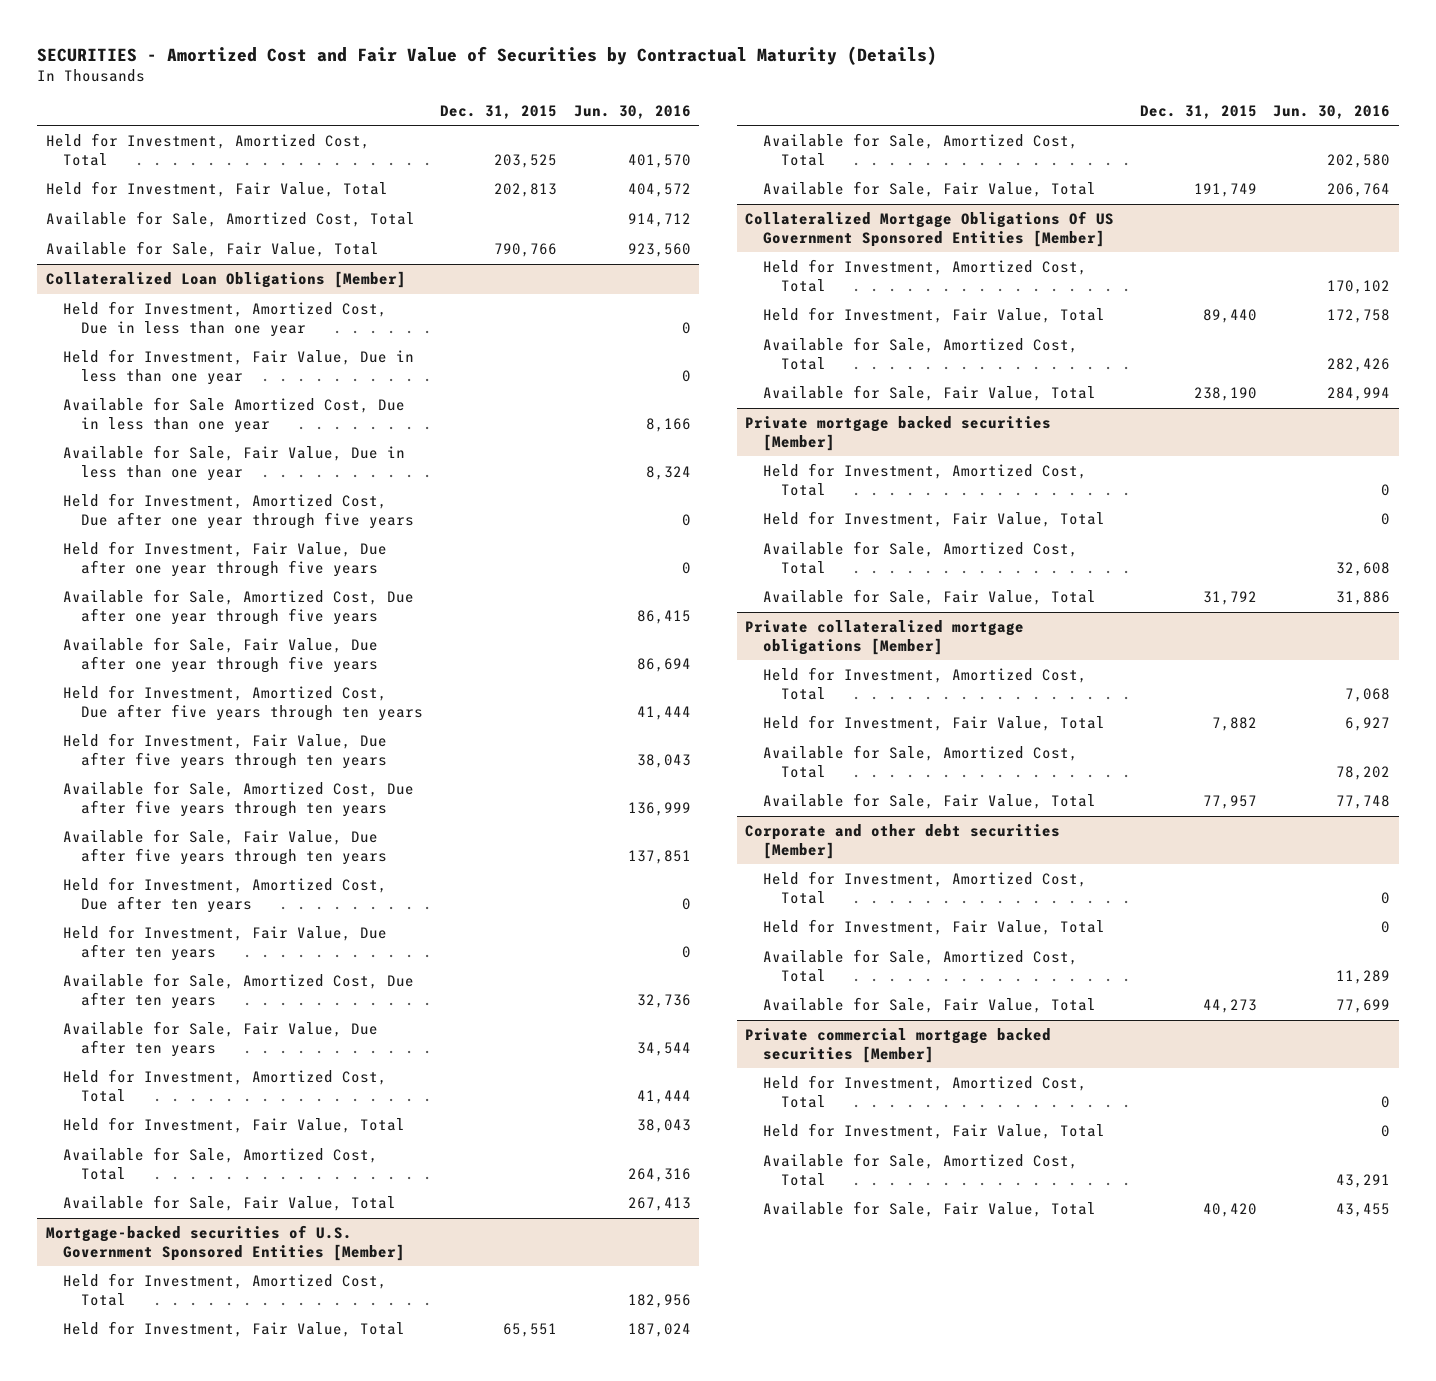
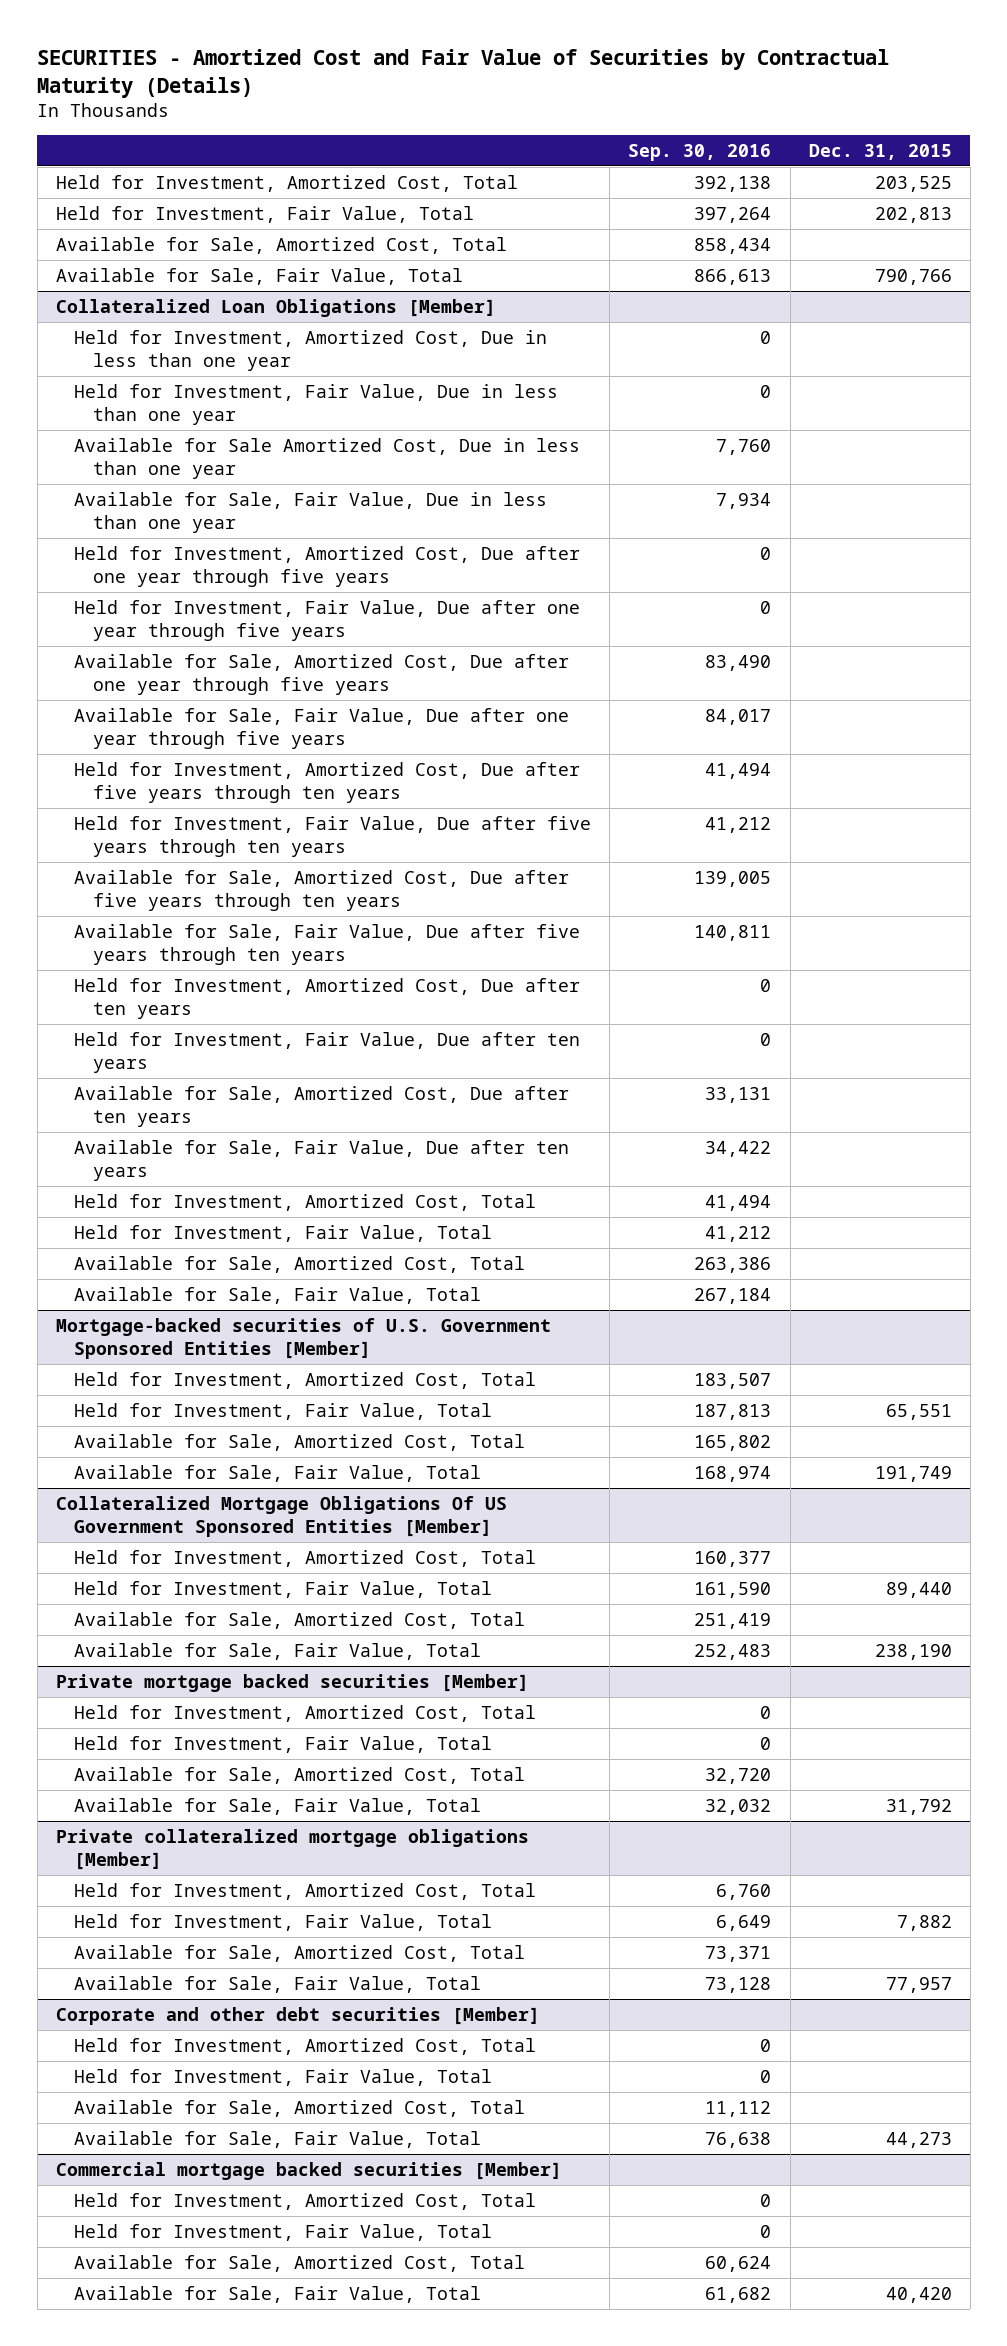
- | Dec. 31, 2015 | Jun. 30, 2016
+ | Sep. 30, 2016 | Dec. 31, 2015
- Private commercial mortgage backed securities [Member]
+ Commercial mortgage backed securities [Member]

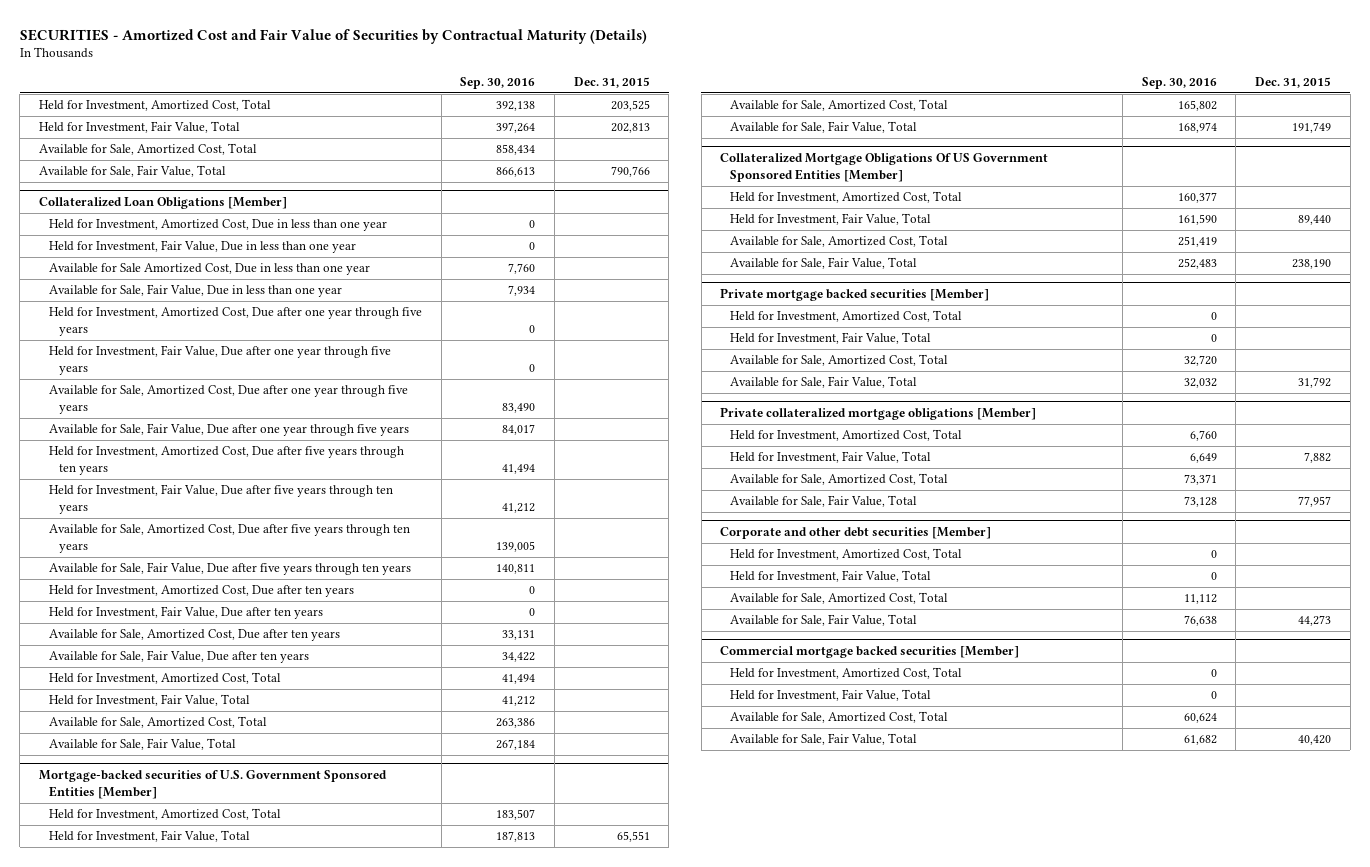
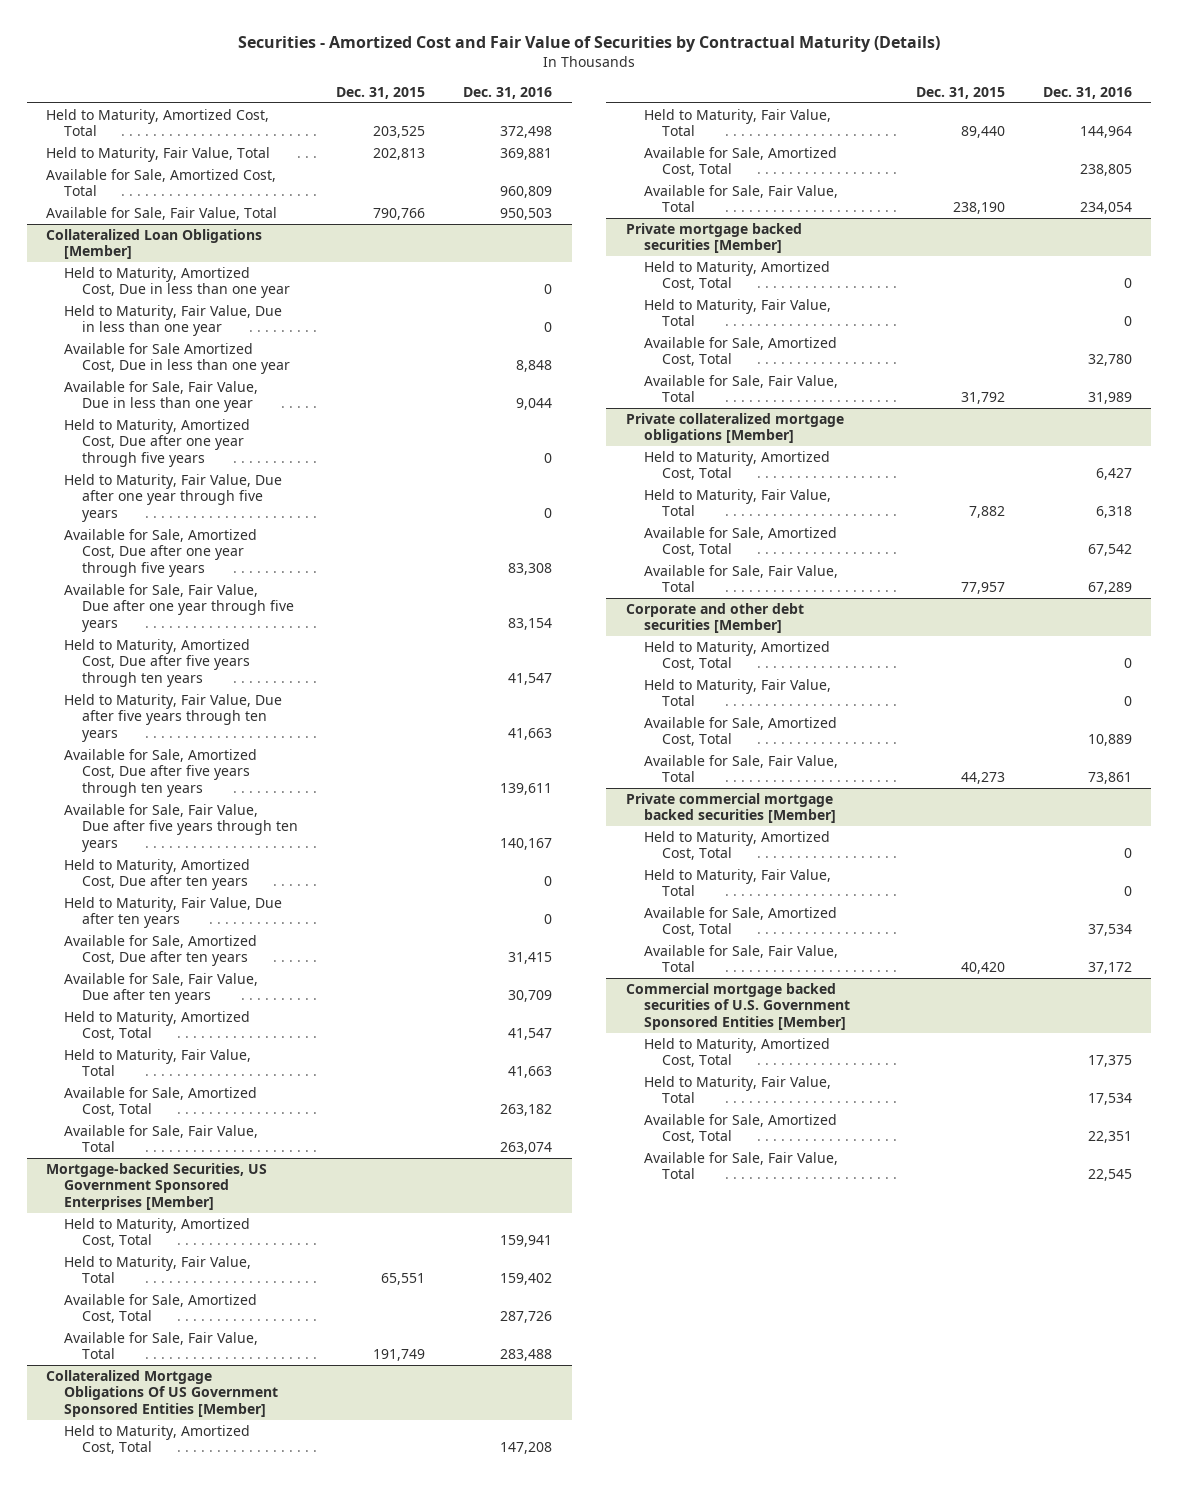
- SECURITIES - Amortized Cost and Fair Value of Securities by Contractual Maturity (Details)
+ Securities - Amortized Cost and Fair Value of Securities by Contractual Maturity (Details)
- | Sep. 30, 2016 | Dec. 31, 2015
+ | Dec. 31, 2015 | Dec. 31, 2016
- Held for Investment, Amortized Cost, Total | 392,138 | 203,525
- Held for Investment, Fair Value, Total | 397,264 | 202,813
+ Held to Maturity, Amortized Cost, Total | 203,525 | 372,498
+ Held to Maturity, Fair Value, Total | 202,813 | 369,881
@ Collateralized Loan Obligations [Member]
- Held for Investment, Amortized Cost, Due in less than one year | 0 |
- Held for Investment, Fair Value, Due in less than one year | 0 |
+ Held to Maturity, Amortized Cost, Due in less than one year | | 0
+ Held to Maturity, Fair Value, Due in less than one year | | 0
- Held for Investment, Amortized Cost, Due after one year through five years | 0 |
- Held for Investment, Fair Value, Due after one year through five years | 0 |
+ Held to Maturity, Amortized Cost, Due after one year through five years | | 0
+ Held to Maturity, Fair Value, Due after one year through five years | | 0
- Held for Investment, Amortized Cost, Due after five years through ten years | 41,494 |
- Held for Investment, Fair Value, Due after five years through ten years | 41,212 |
+ Held to Maturity, Amortized Cost, Due after five years through ten years | | 41,547
+ Held to Maturity, Fair Value, Due after five years through ten years | | 41,663
- Held for Investment, Amortized Cost, Due after ten years | 0 |
- Held for Investment, Fair Value, Due after ten years | 0 |
+ Held to Maturity, Amortized Cost, Due after ten years | | 0
+ Held to Maturity, Fair Value, Due after ten years | | 0
- Held for Investment, Amortized Cost, Total | 41,494 |
- Held for Investment, Fair Value, Total | 41,212 |
+ Held to Maturity, Amortized Cost, Total | | 41,547
+ Held to Maturity, Fair Value, Total | | 41,663
- Mortgage-backed securities of U.S. Government Sponsored Entities [Member]
- Held for Investment, Amortized Cost, Total | 183,507 |
- Held for Investment, Fair Value, Total | 187,813 | 65,551
+ Mortgage-backed Securities, US Government Sponsored Enterprises [Member]
+ Held to Maturity, Amortized Cost, Total | | 159,941
+ Held to Maturity, Fair Value, Total | 65,551 | 159,402
@ Collateralized Mortgage Obligations Of US Government Sponsored Entities [Member]
- Held for Investment, Amortized Cost, Total | 160,377 |
- Held for Investment, Fair Value, Total | 161,590 | 89,440
+ Held to Maturity, Amortized Cost, Total | | 147,208
+ Held to Maturity, Fair Value, Total | 89,440 | 144,964
@ Private mortgage backed securities [Member]
- Held for Investment, Amortized Cost, Total | 0 |
- Held for Investment, Fair Value, Total | 0 |
+ Held to Maturity, Amortized Cost, Total | | 0
+ Held to Maturity, Fair Value, Total | | 0
@ Private collateralized mortgage obligations [Member]
- Held for Investment, Amortized Cost, Total | 6,760 |
- Held for Investment, Fair Value, Total | 6,649 | 7,882
+ Held to Maturity, Amortized Cost, Total | | 6,427
+ Held to Maturity, Fair Value, Total | 7,882 | 6,318
@ Corporate and other debt securities [Member]
- Held for Investment, Amortized Cost, Total | 0 |
- Held for Investment, Fair Value, Total | 0 |
+ Held to Maturity, Amortized Cost, Total | | 0
+ Held to Maturity, Fair Value, Total | | 0
- Commercial mortgage backed securities [Member]
- Held for Investment, Amortized Cost, Total | 0 |
- Held for Investment, Fair Value, Total | 0 |
+ Private commercial mortgage backed securities [Member]
+ Held to Maturity, Amortized Cost, Total | | 0
+ Held to Maturity, Fair Value, Total | | 0
+ Commercial mortgage backed securities of U.S. Government Sponsored Entities [Member]
+ Held to Maturity, Amortized Cost, Total | | 17,375
+ Held to Maturity, Fair Value, Total | | 17,534
+ Available for Sale, Amortized Cost, Total | | 22,351
+ Available for Sale, Fair Value, Total | | 22,545

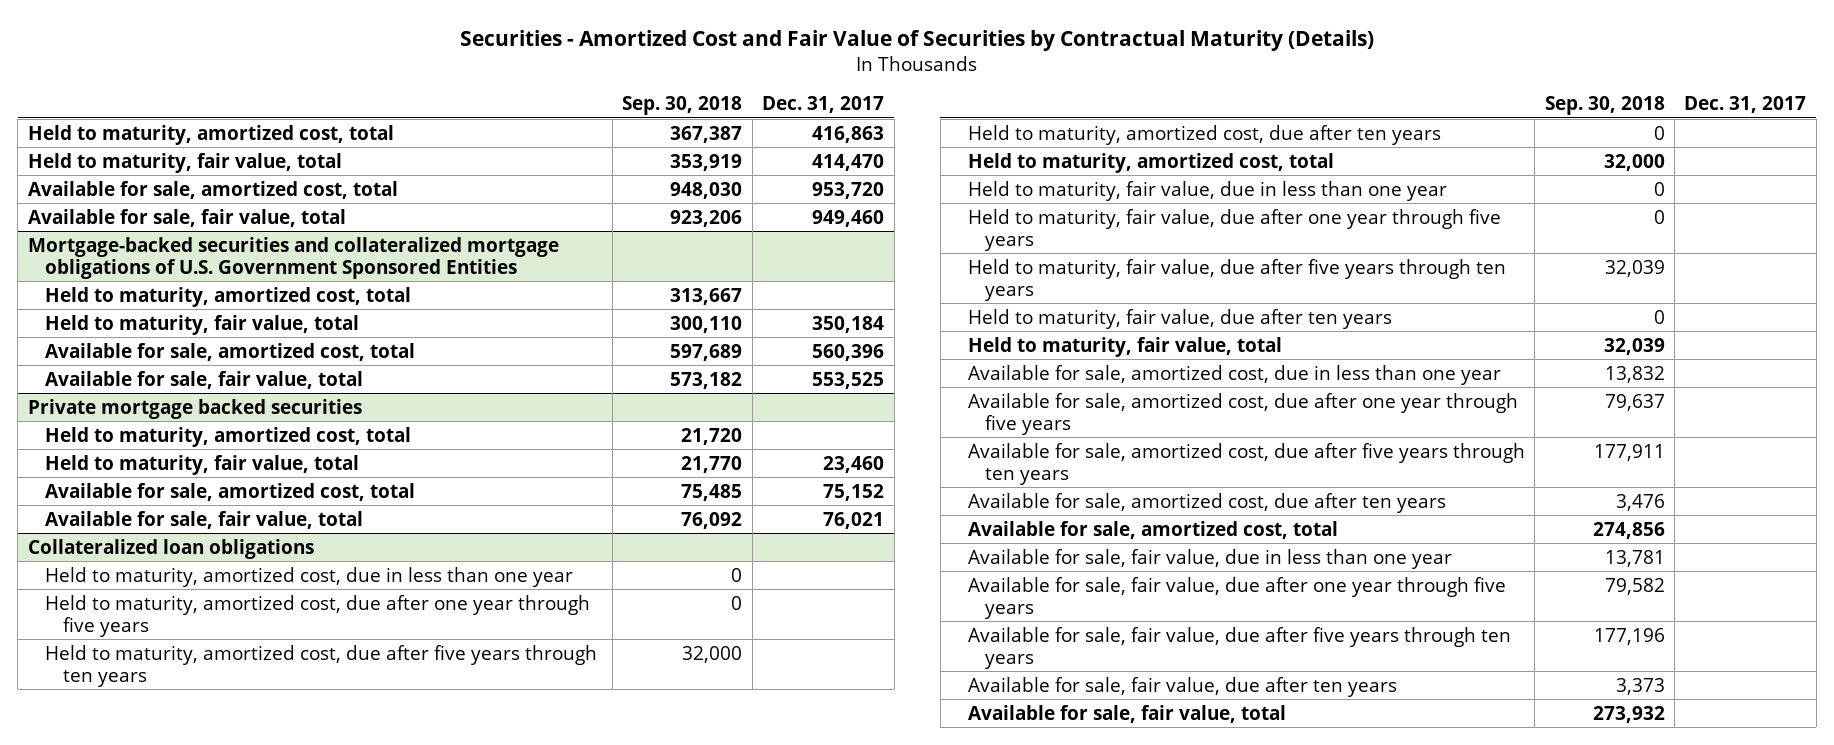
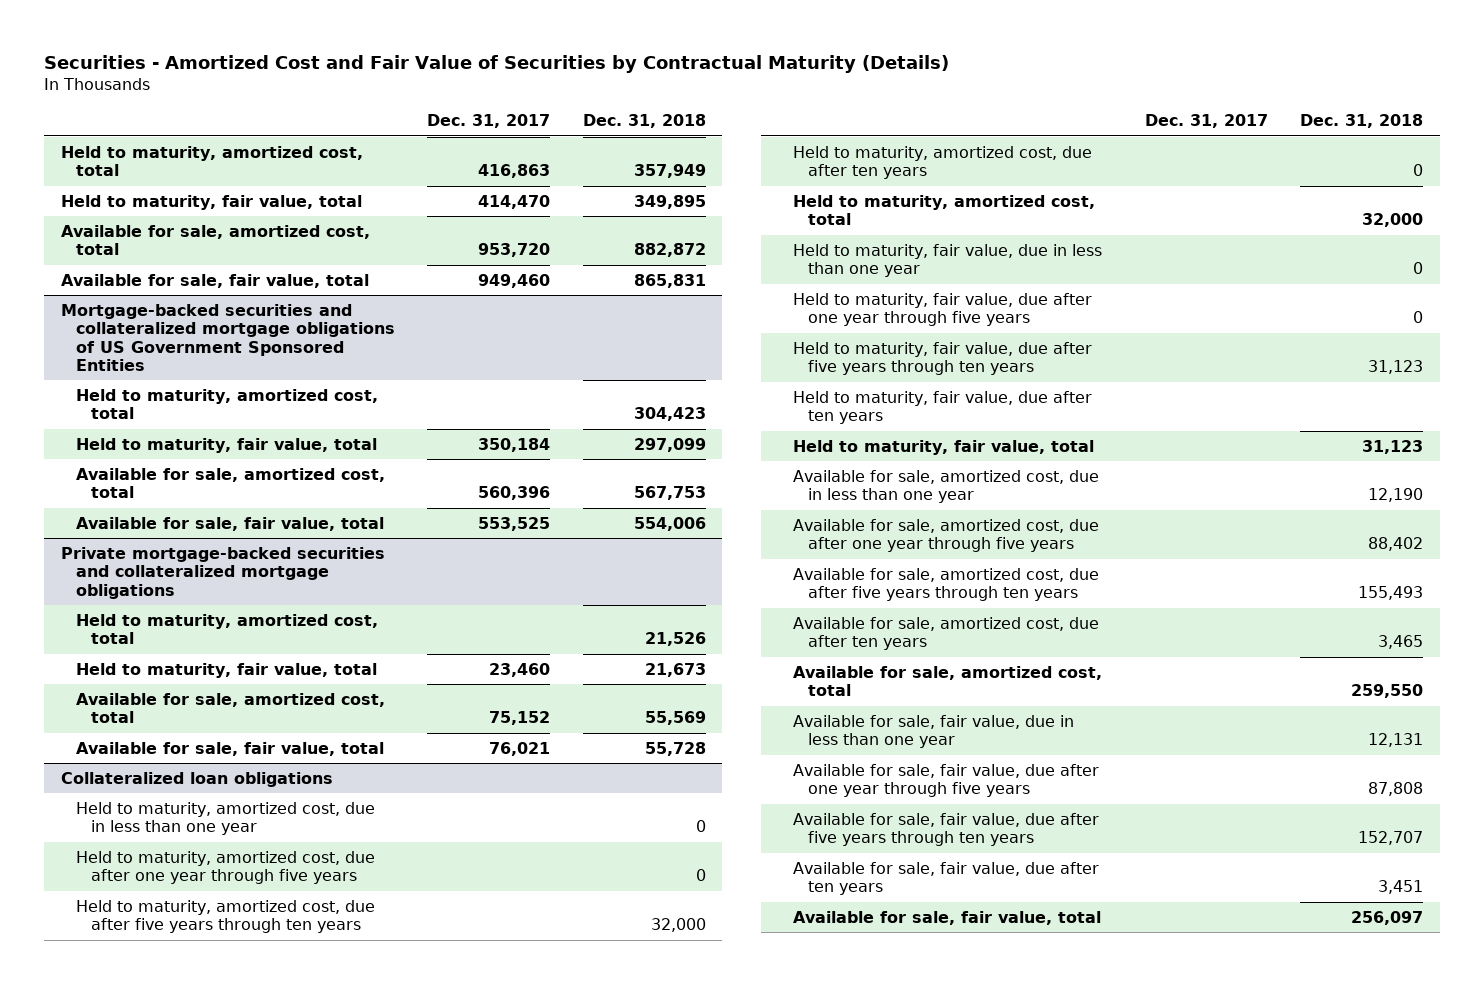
- | Sep. 30, 2018 | Dec. 31, 2017
+ | Dec. 31, 2017 | Dec. 31, 2018
- Mortgage-backed securities and collateralized mortgage obligations of U.S. Government Sponsored Entities
+ Mortgage-backed securities and collateralized mortgage obligations of US Government Sponsored Entities
- Private mortgage backed securities
+ Private mortgage-backed securities and collateralized mortgage obligations

